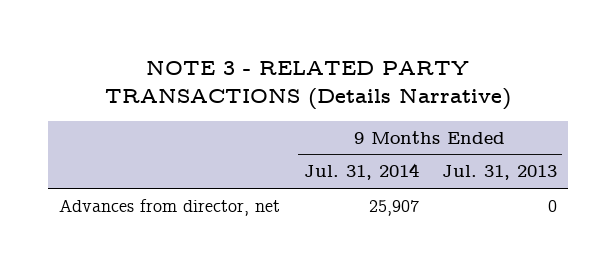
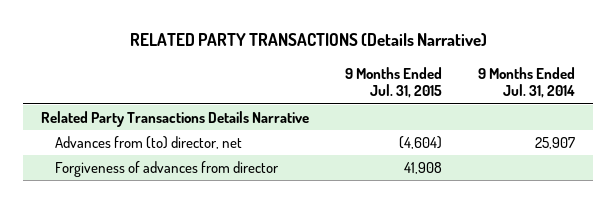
- NOTE 3 - RELATED PARTY TRANSACTIONS (Details Narrative)
+ RELATED PARTY TRANSACTIONS (Details Narrative)
- | 9 Months Ended Jul. 31, 2014 | 9 Months Ended Jul. 31, 2013
+ | 9 Months Ended Jul. 31, 2015 | 9 Months Ended Jul. 31, 2014
- Advances from director, net | 25,907 | 0
+ Related Party Transactions Details Narrative
+ Advances from (to) director, net | (4,604) | 25,907
+ Forgiveness of advances from director | 41,908 |

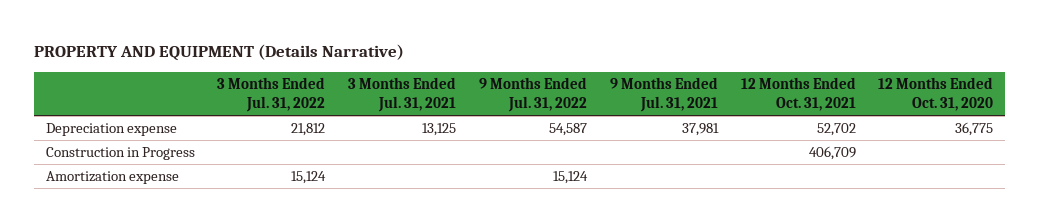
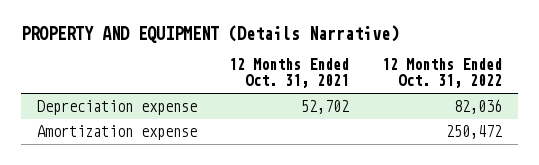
- | 3 Months Ended Jul. 31, 2022 | 3 Months Ended Jul. 31, 2021 | 9 Months Ended Jul. 31, 2022 | 9 Months Ended Jul. 31, 2021 | 12 Months Ended Oct. 31, 2021 | 12 Months Ended Oct. 31, 2020
+ | 12 Months Ended Oct. 31, 2021 | 12 Months Ended Oct. 31, 2022
- Construction in Progress | | | | | 406,709 |

